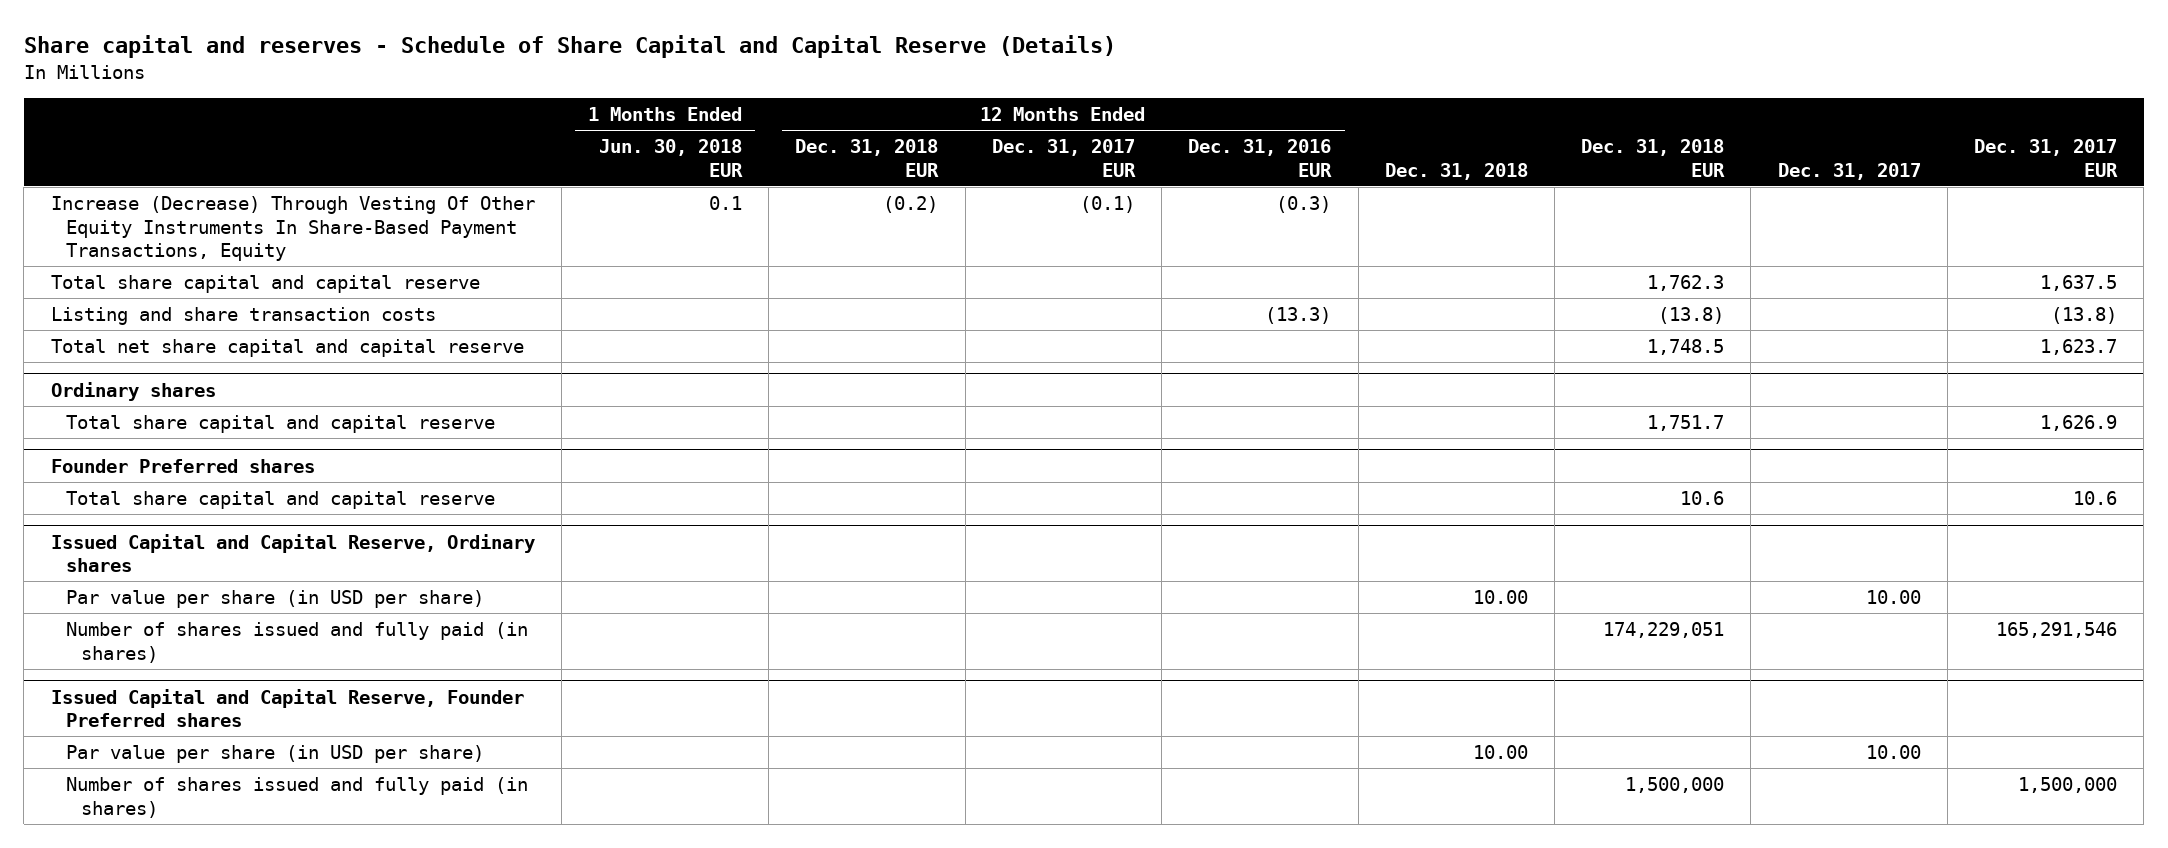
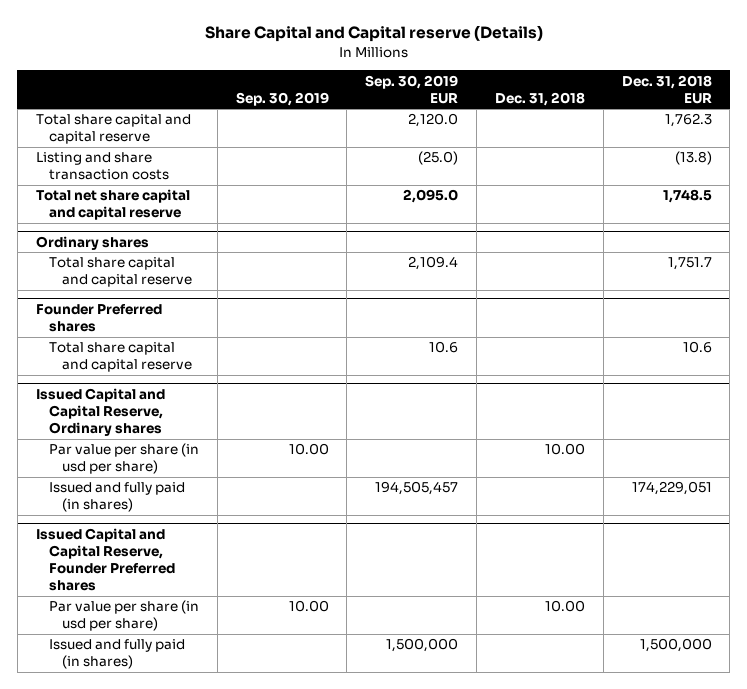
- Share capital and reserves - Schedule of Share Capital and Capital Reserve (Details)
+ Share Capital and Capital reserve (Details)
- | 1 Months Ended Jun. 30, 2018 EUR | 12 Months Ended Dec. 31, 2018 EUR | 12 Months Ended Dec. 31, 2017 EUR | 12 Months Ended Dec. 31, 2016 EUR | Dec. 31, 2018 | Dec. 31, 2018 EUR | Dec. 31, 2017 | Dec. 31, 2017 EUR
+ | Sep. 30, 2019 | Sep. 30, 2019 EUR | Dec. 31, 2018 | Dec. 31, 2018 EUR
- Increase (Decrease) Through Vesting Of Other Equity Instruments In Share-Based Payment Transactions, Equity | 0.1 | (0.2) | (0.1) | (0.3) | | | |
@ Issued Capital and Capital Reserve, Ordinary shares
- Par value per share (in USD per share) | | | | | 10.00 | | 10.00 |
- Number of shares issued and fully paid (in shares) | | | | | | 174,229,051 | | 165,291,546
+ Par value per share (in usd per share) | 10.00 | | 10.00 |
+ Issued and fully paid (in shares) | | 194,505,457 | | 174,229,051
@ Issued Capital and Capital Reserve, Founder Preferred shares
- Par value per share (in USD per share) | | | | | 10.00 | | 10.00 |
- Number of shares issued and fully paid (in shares) | | | | | | 1,500,000 | | 1,500,000
+ Par value per share (in usd per share) | 10.00 | | 10.00 |
+ Issued and fully paid (in shares) | | 1,500,000 | | 1,500,000

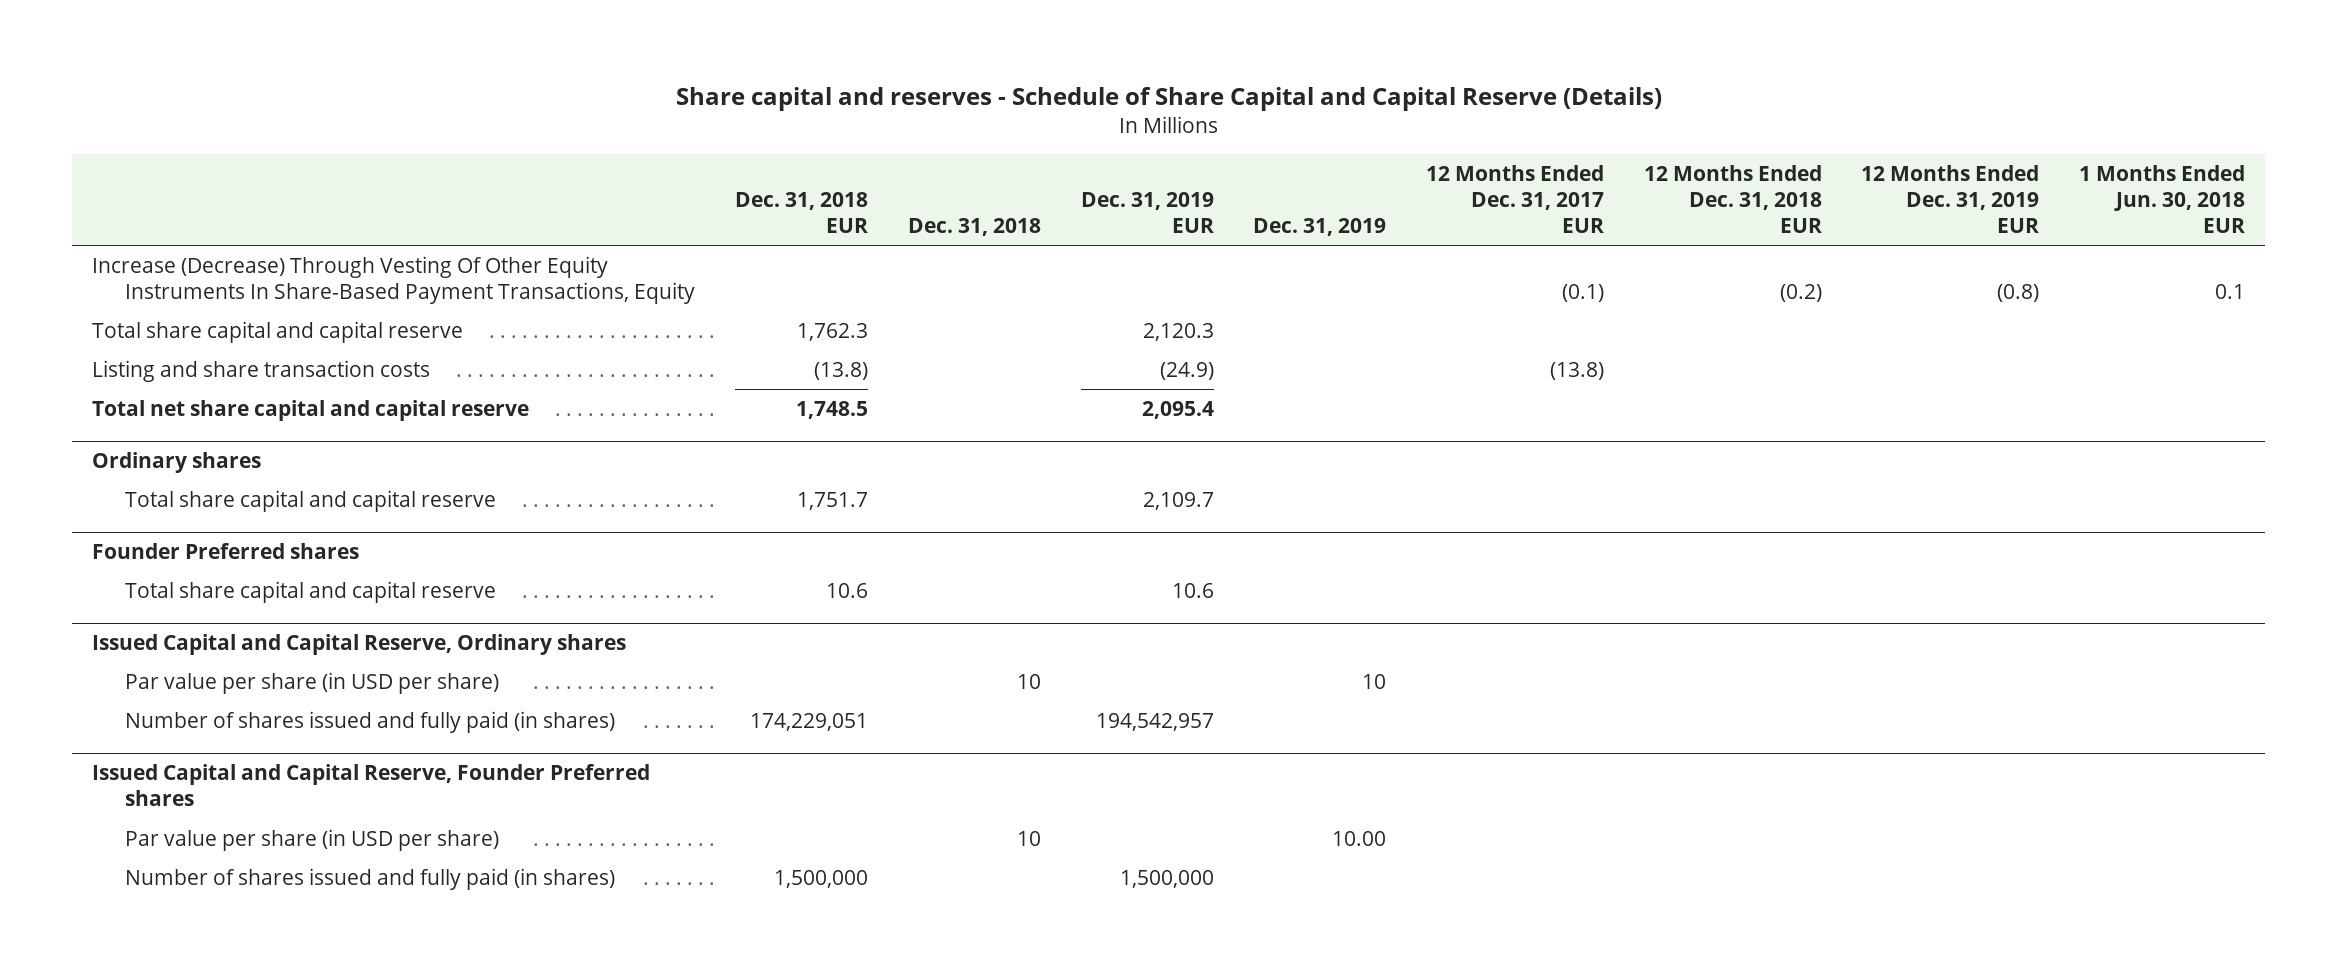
- Share Capital and Capital reserve (Details)
+ Share capital and reserves - Schedule of Share Capital and Capital Reserve (Details)
- | Sep. 30, 2019 | Sep. 30, 2019 EUR | Dec. 31, 2018 | Dec. 31, 2018 EUR
+ | Dec. 31, 2018 EUR | Dec. 31, 2018 | Dec. 31, 2019 EUR | Dec. 31, 2019 | 12 Months Ended Dec. 31, 2017 EUR | 12 Months Ended Dec. 31, 2018 EUR | 12 Months Ended Dec. 31, 2019 EUR | 1 Months Ended Jun. 30, 2018 EUR
+ Increase (Decrease) Through Vesting Of Other Equity Instruments In Share-Based Payment Transactions, Equity | | | | | (0.1) | (0.2) | (0.8) | 0.1
@ Issued Capital and Capital Reserve, Ordinary shares
- Par value per share (in usd per share) | 10.00 | | 10.00 |
- Issued and fully paid (in shares) | | 194,505,457 | | 174,229,051
+ Par value per share (in USD per share) | | 10 | | 10 | | | |
+ Number of shares issued and fully paid (in shares) | 174,229,051 | | 194,542,957 | | | | |
@ Issued Capital and Capital Reserve, Founder Preferred shares
- Par value per share (in usd per share) | 10.00 | | 10.00 |
- Issued and fully paid (in shares) | | 1,500,000 | | 1,500,000
+ Par value per share (in USD per share) | | 10 | | 10.00 | | | |
+ Number of shares issued and fully paid (in shares) | 1,500,000 | | 1,500,000 | | | | |

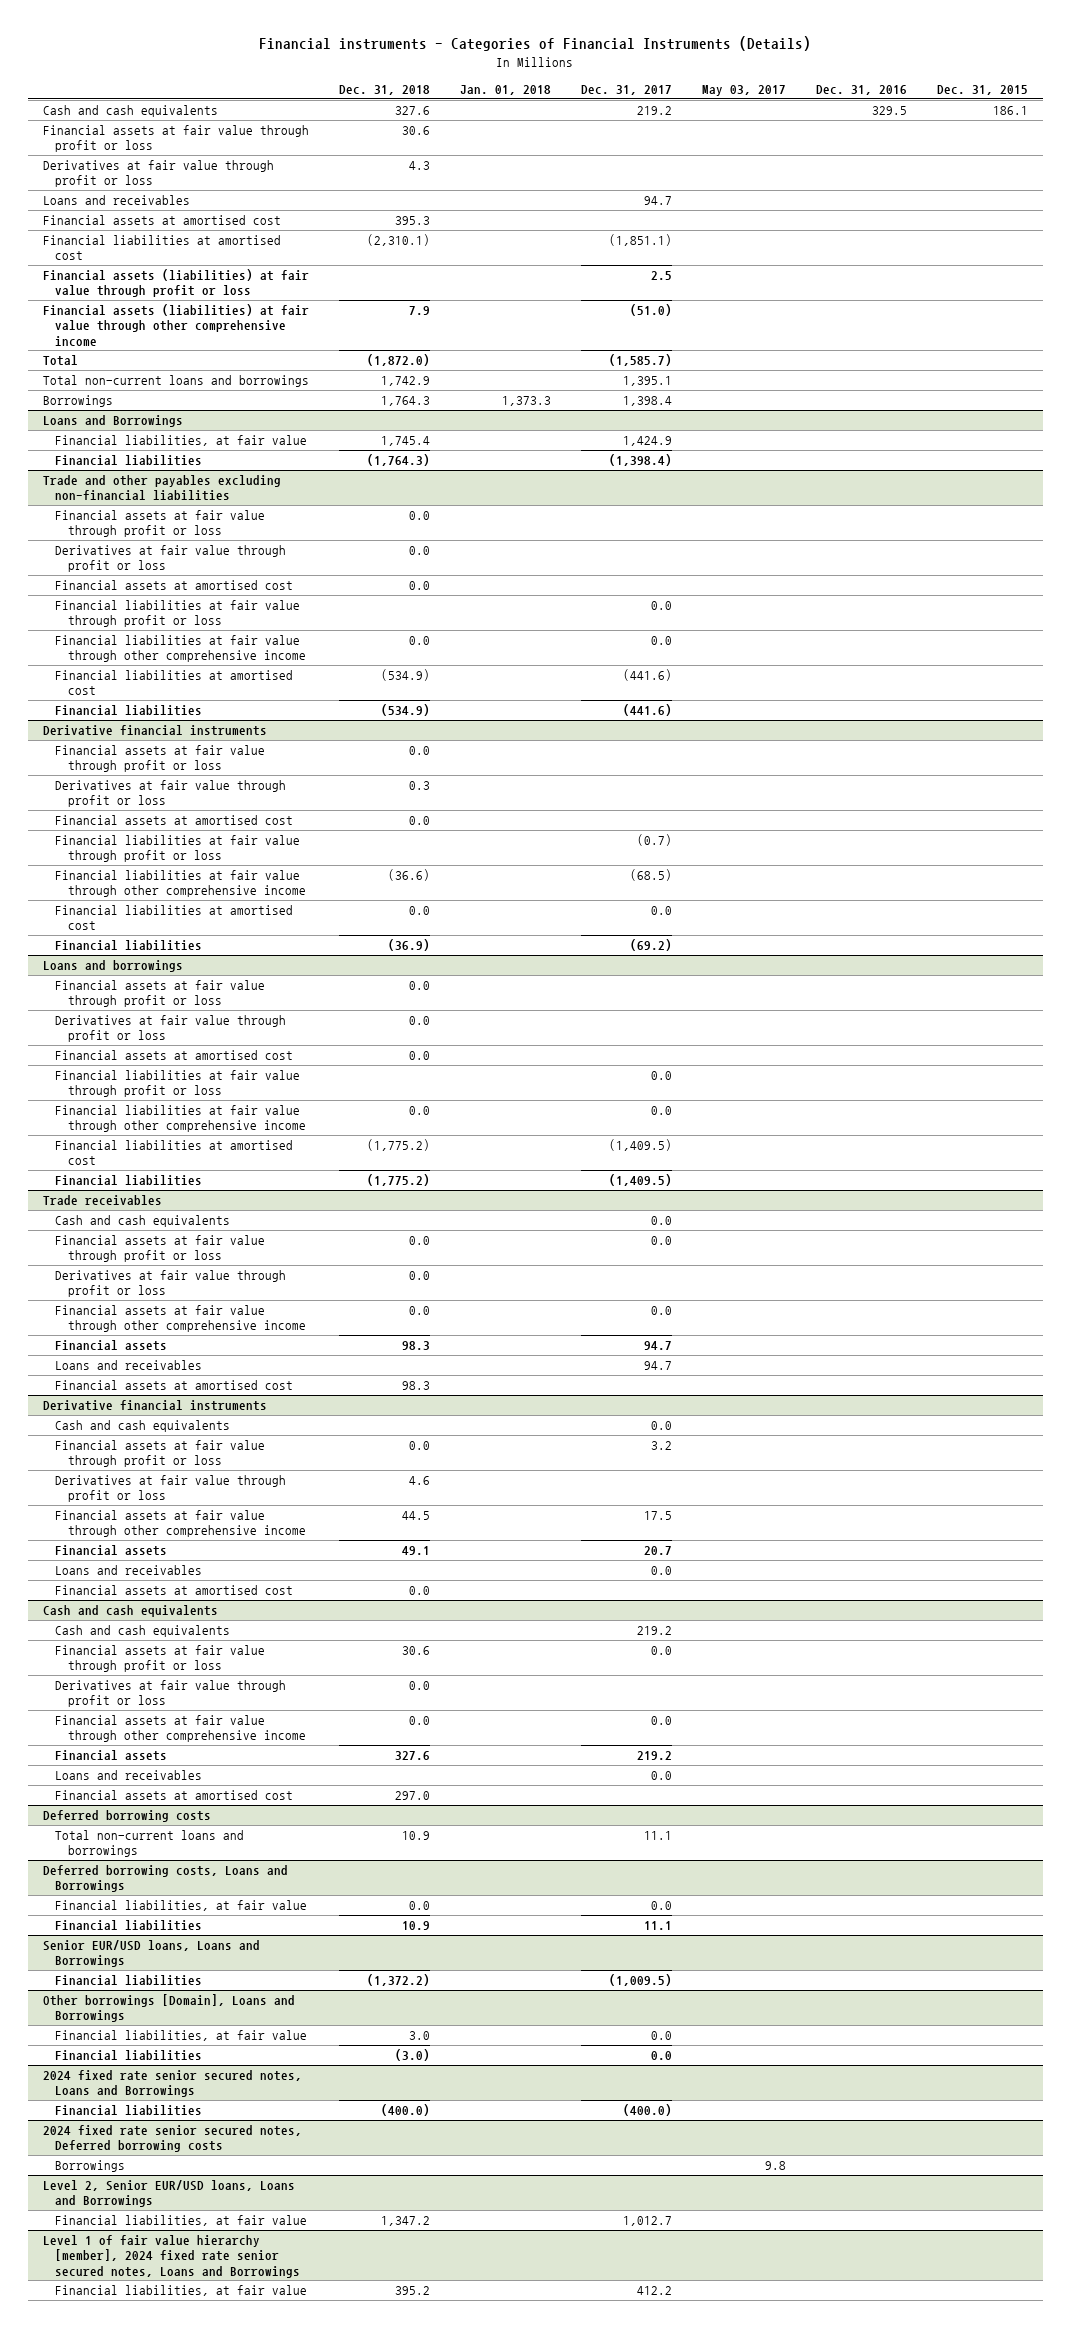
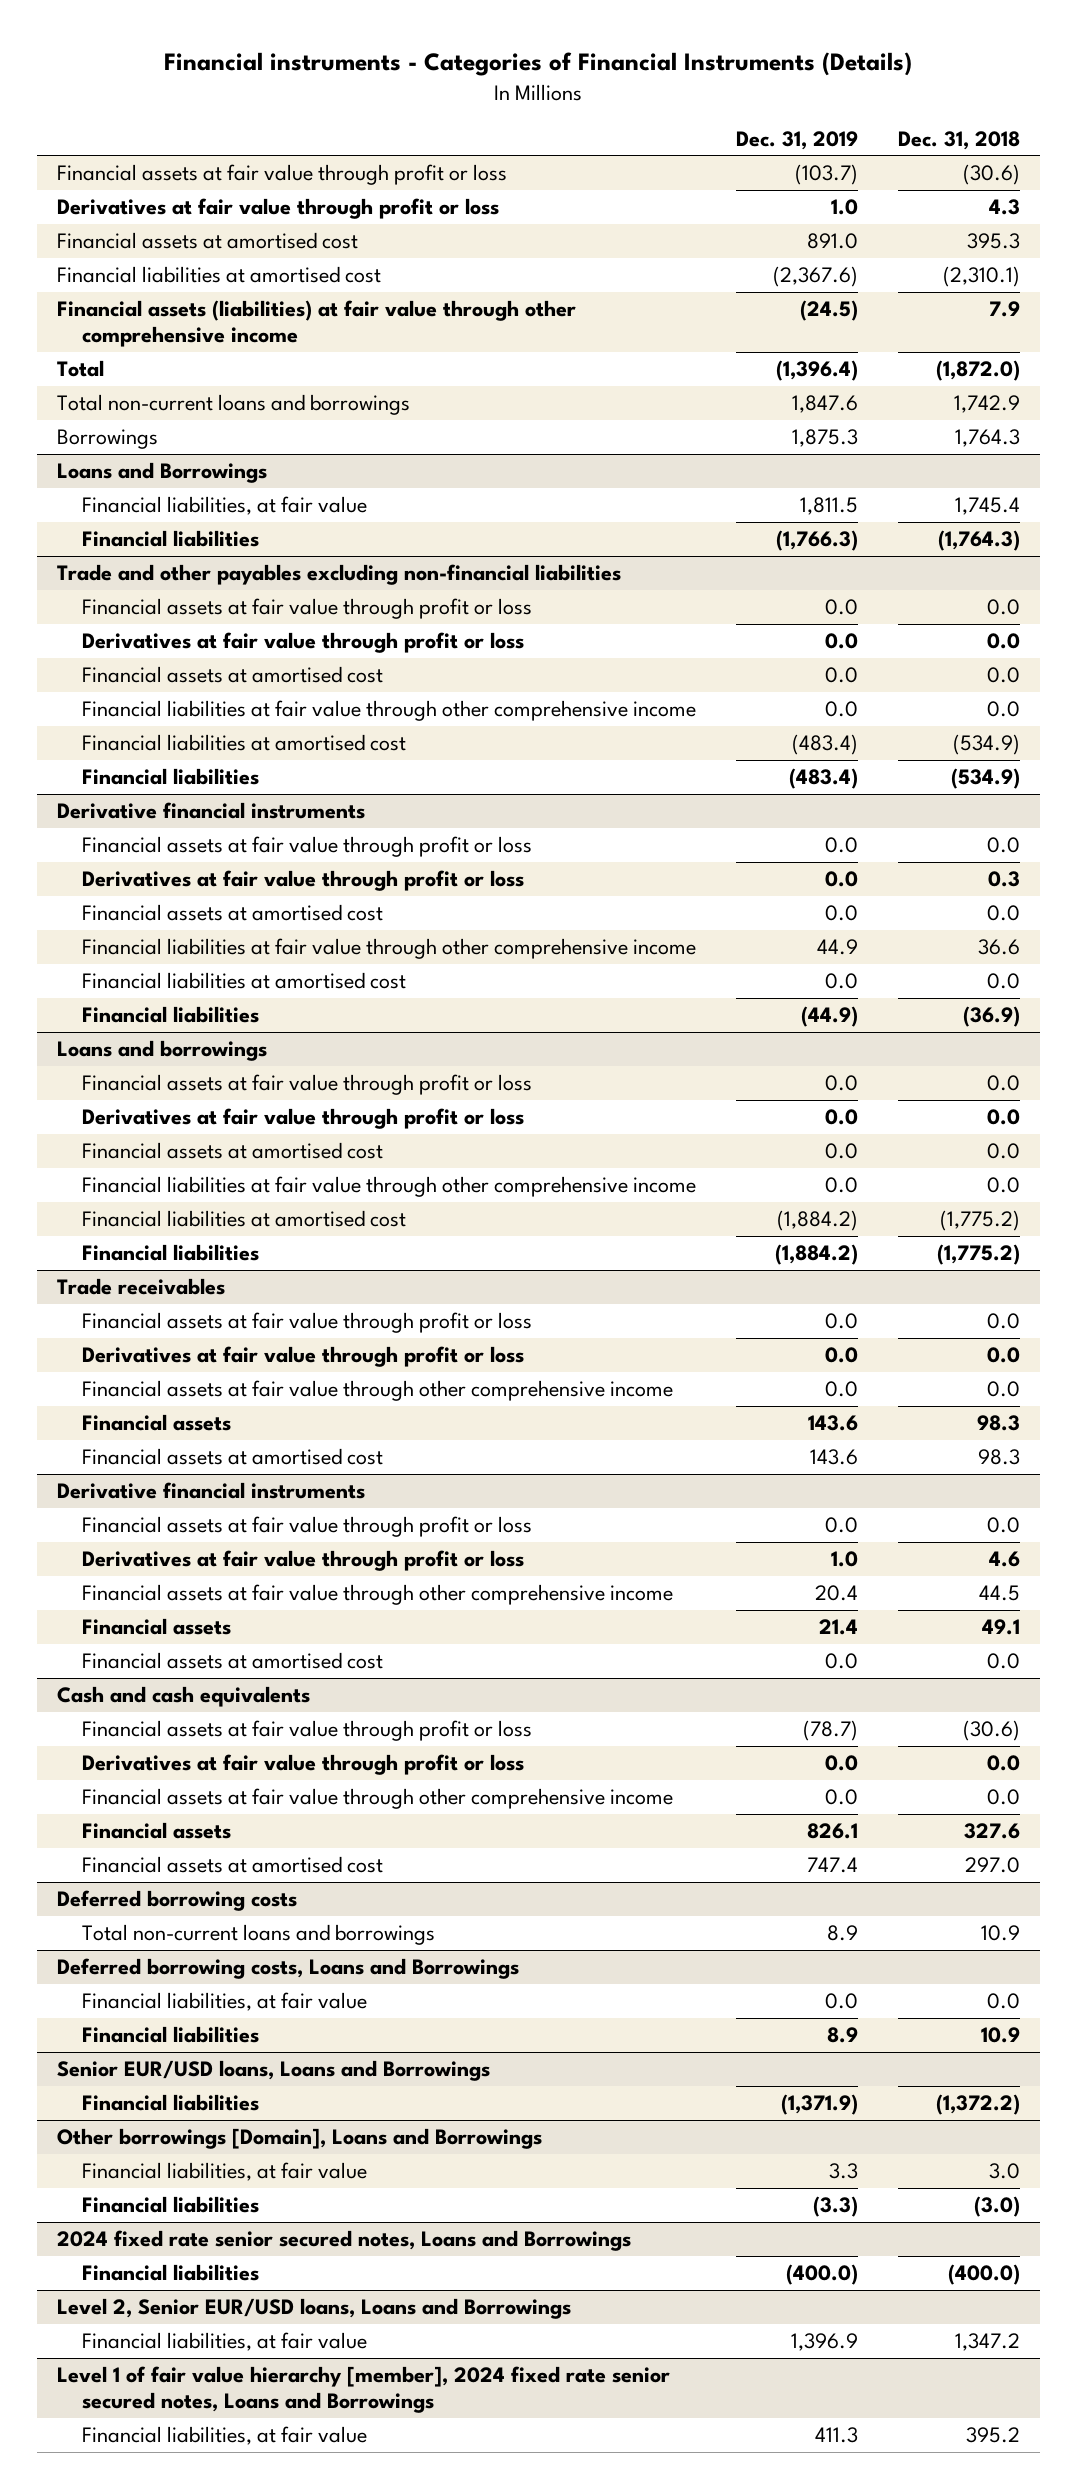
- | Dec. 31, 2018 | Jan. 01, 2018 | Dec. 31, 2017 | May 03, 2017 | Dec. 31, 2016 | Dec. 31, 2015
+ | Dec. 31, 2019 | Dec. 31, 2018
- Cash and cash equivalents | 327.6 | | 219.2 | | 329.5 | 186.1
- Financial assets at fair value through profit or loss | 30.6 | | | | |
+ Financial assets at fair value through profit or loss | (103.7) | (30.6)
- Loans and receivables | | | 94.7 | | |
- Financial assets (liabilities) at fair value through profit or loss | | | 2.5 | | |
@ Trade and other payables excluding non-financial liabilities
- Financial liabilities at fair value through profit or loss | | | 0.0 | | |
@ Derivative financial instruments
- Financial liabilities at fair value through profit or loss | | | (0.7) | | |
- Financial liabilities at fair value through other comprehensive income | (36.6) | | (68.5) | | |
+ Financial liabilities at fair value through other comprehensive income | 44.9 | 36.6
@ Loans and borrowings
- Financial liabilities at fair value through profit or loss | | | 0.0 | | |
@ Trade receivables
- Cash and cash equivalents | | | 0.0 | | |
- Loans and receivables | | | 94.7 | | |
@ Derivative financial instruments
- Cash and cash equivalents | | | 0.0 | | |
- Loans and receivables | | | 0.0 | | |
@ Cash and cash equivalents
- Cash and cash equivalents | | | 219.2 | | |
- Financial assets at fair value through profit or loss | 30.6 | | 0.0 | | |
+ Financial assets at fair value through profit or loss | (78.7) | (30.6)
- Loans and receivables | | | 0.0 | | |
- 2024 fixed rate senior secured notes, Deferred borrowing costs
- Borrowings | | | | 9.8 | |

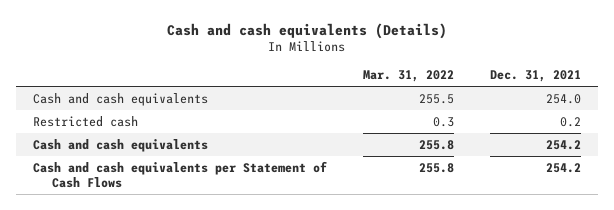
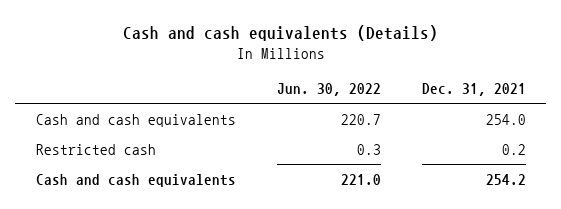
- | Mar. 31, 2022 | Dec. 31, 2021
+ | Jun. 30, 2022 | Dec. 31, 2021
- Cash and cash equivalents per Statement of Cash Flows | 255.8 | 254.2

